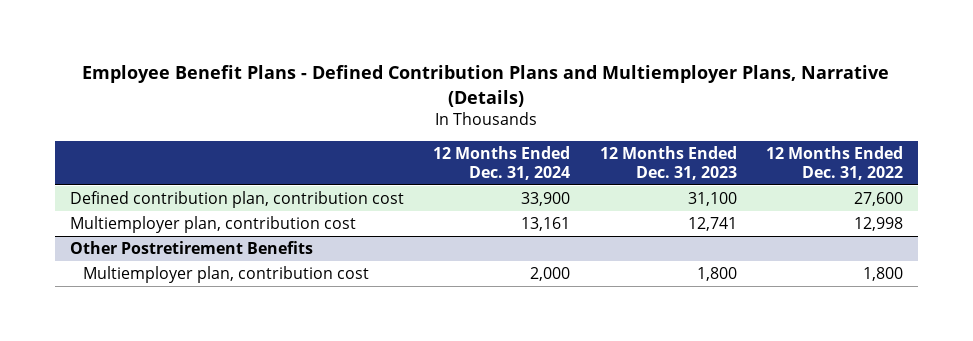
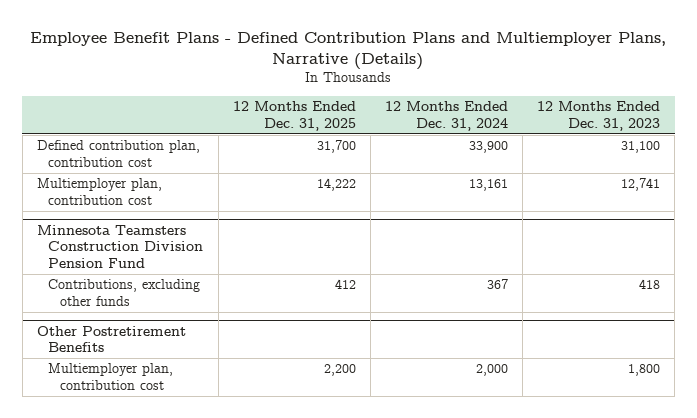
- | 12 Months Ended Dec. 31, 2024 | 12 Months Ended Dec. 31, 2023 | 12 Months Ended Dec. 31, 2022
+ | 12 Months Ended Dec. 31, 2025 | 12 Months Ended Dec. 31, 2024 | 12 Months Ended Dec. 31, 2023
+ Minnesota Teamsters Construction Division Pension Fund
+ Contributions, excluding other funds | 412 | 367 | 418

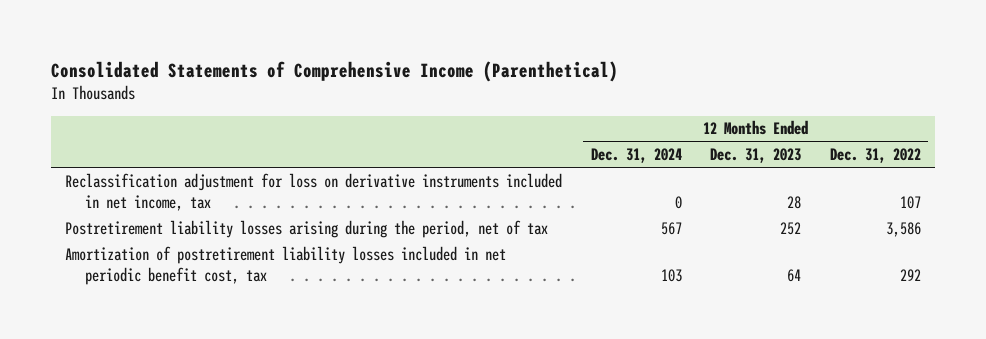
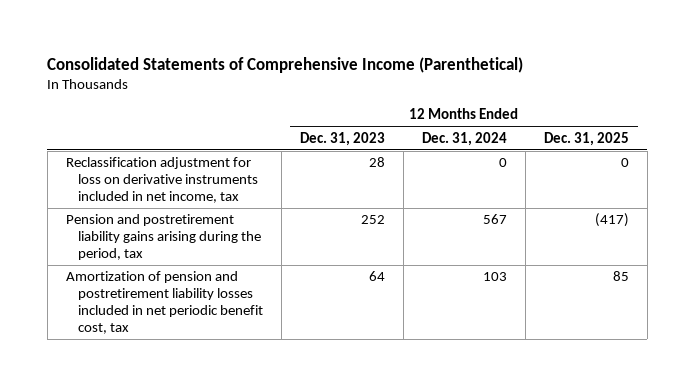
- | 12 Months Ended Dec. 31, 2024 | 12 Months Ended Dec. 31, 2023 | 12 Months Ended Dec. 31, 2022
+ | 12 Months Ended Dec. 31, 2023 | 12 Months Ended Dec. 31, 2024 | 12 Months Ended Dec. 31, 2025
- Postretirement liability losses arising during the period, net of tax | 567 | 252 | 3,586
- Amortization of postretirement liability losses included in net periodic benefit cost, tax | 103 | 64 | 292
+ Pension and postretirement liability gains arising during the period, tax | 252 | 567 | (417)
+ Amortization of pension and postretirement liability losses included in net periodic benefit cost, tax | 64 | 103 | 85

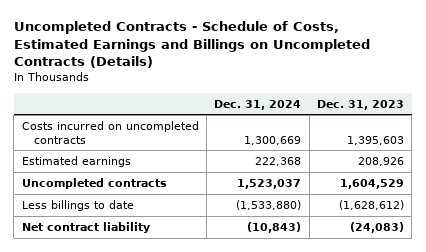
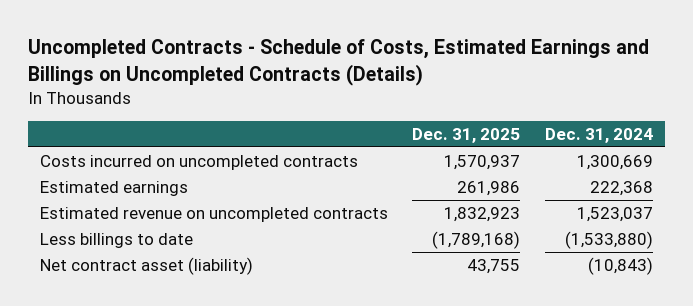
- | Dec. 31, 2024 | Dec. 31, 2023
+ | Dec. 31, 2025 | Dec. 31, 2024
- Uncompleted contracts | 1,523,037 | 1,604,529
+ Estimated revenue on uncompleted contracts | 1,832,923 | 1,523,037
- Net contract liability | (10,843) | (24,083)
+ Net contract asset (liability) | 43,755 | (10,843)

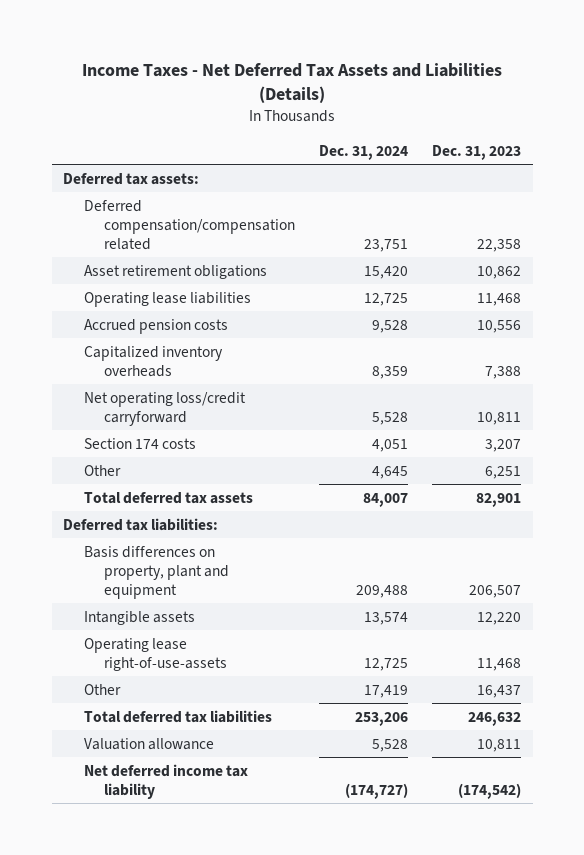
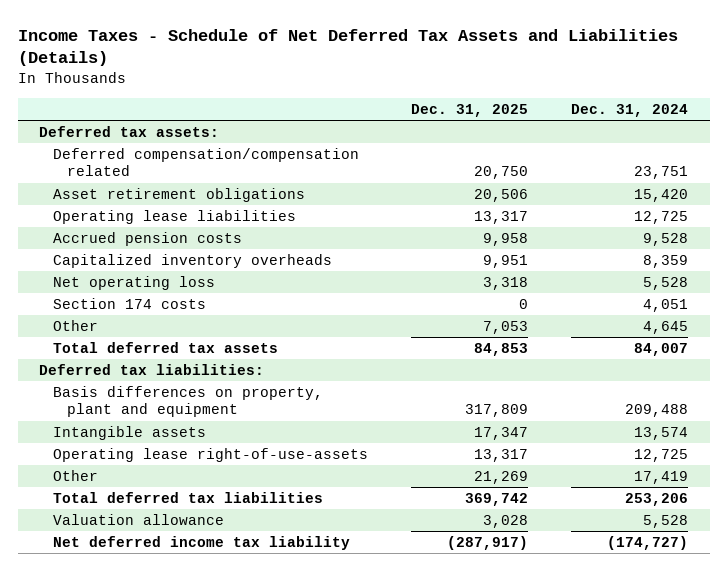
- Income Taxes - Net Deferred Tax Assets and Liabilities (Details)
+ Income Taxes - Schedule of Net Deferred Tax Assets and Liabilities (Details)
- | Dec. 31, 2024 | Dec. 31, 2023
+ | Dec. 31, 2025 | Dec. 31, 2024
- Net operating loss/credit carryforward | 5,528 | 10,811
+ Net operating loss | 3,318 | 5,528

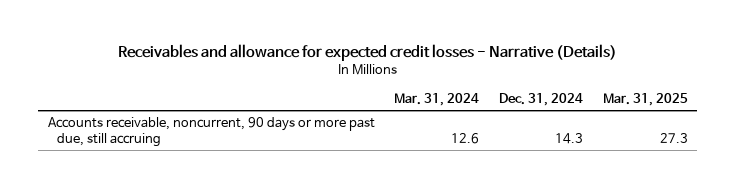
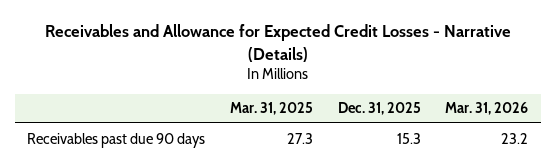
- Receivables and allowance for expected credit losses - Narrative (Details)
+ Receivables and Allowance for Expected Credit Losses - Narrative (Details)
- | Mar. 31, 2024 | Dec. 31, 2024 | Mar. 31, 2025
+ | Mar. 31, 2025 | Dec. 31, 2025 | Mar. 31, 2026
- Accounts receivable, noncurrent, 90 days or more past due, still accruing | 12.6 | 14.3 | 27.3
+ Receivables past due 90 days | 27.3 | 15.3 | 23.2

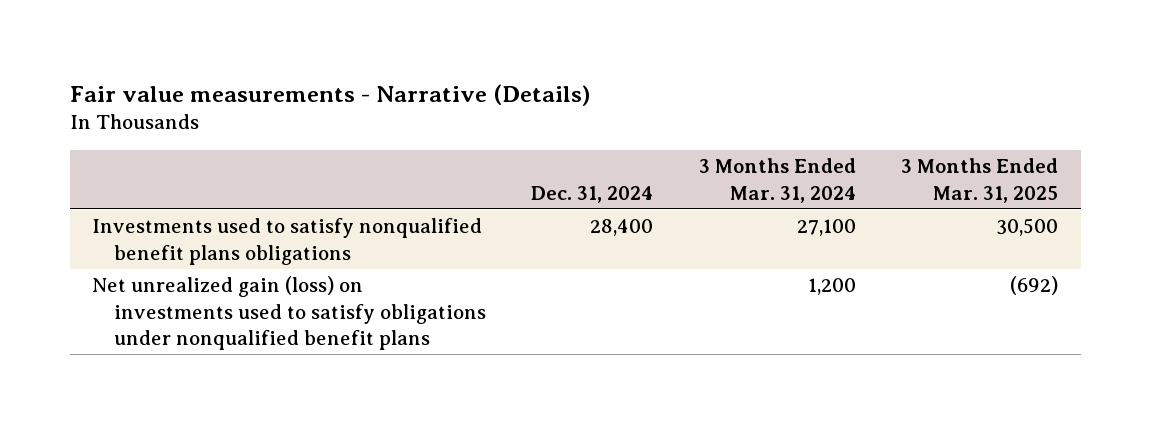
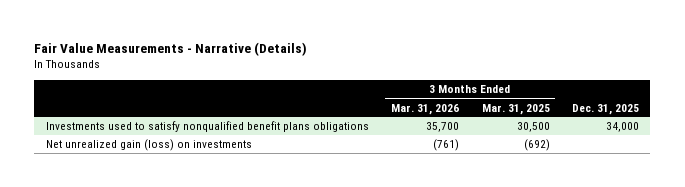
- Fair value measurements - Narrative (Details)
+ Fair Value Measurements - Narrative (Details)
- | Dec. 31, 2024 | 3 Months Ended Mar. 31, 2024 | 3 Months Ended Mar. 31, 2025
+ | 3 Months Ended Mar. 31, 2026 | 3 Months Ended Mar. 31, 2025 | Dec. 31, 2025
- Net unrealized gain (loss) on investments used to satisfy obligations under nonqualified benefit plans | | 1,200 | (692)
+ Net unrealized gain (loss) on investments | (761) | (692) |

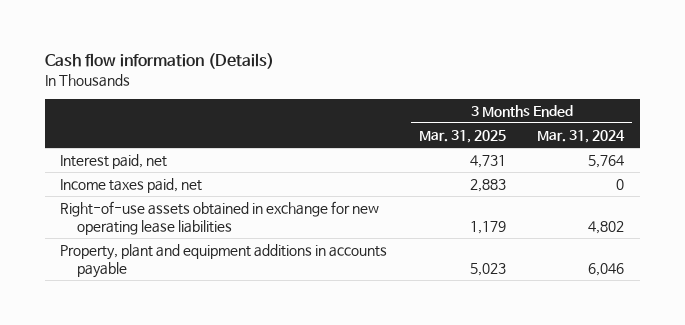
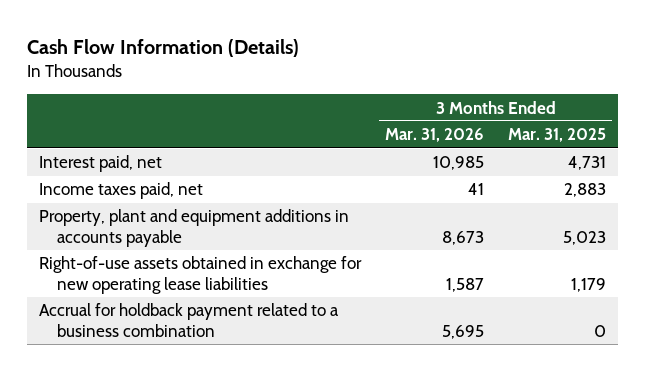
- Cash flow information (Details)
+ Cash Flow Information (Details)
- | 3 Months Ended Mar. 31, 2025 | 3 Months Ended Mar. 31, 2024
+ | 3 Months Ended Mar. 31, 2026 | 3 Months Ended Mar. 31, 2025
moved down: Right-of-use assets obtained in exchange for new operating lease liabilities | 1,587 | 1,179
+ Accrual for holdback payment related to a business combination | 5,695 | 0

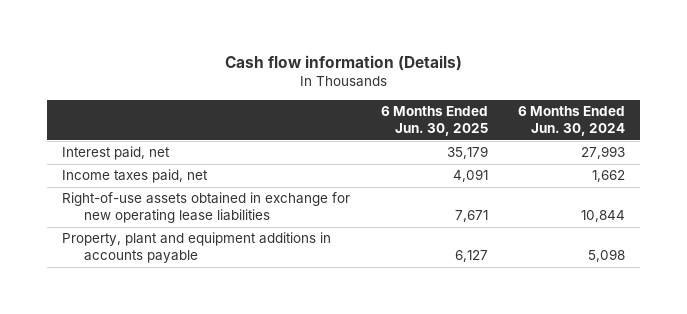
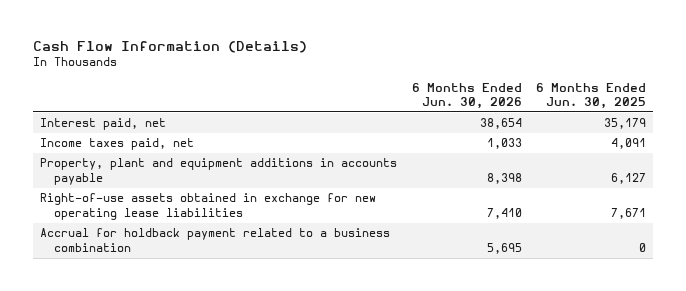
- Cash flow information (Details)
+ Cash Flow Information (Details)
- | 6 Months Ended Jun. 30, 2025 | 6 Months Ended Jun. 30, 2024
+ | 6 Months Ended Jun. 30, 2026 | 6 Months Ended Jun. 30, 2025
moved down: Right-of-use assets obtained in exchange for new operating lease liabilities | 7,410 | 7,671
+ Accrual for holdback payment related to a business combination | 5,695 | 0

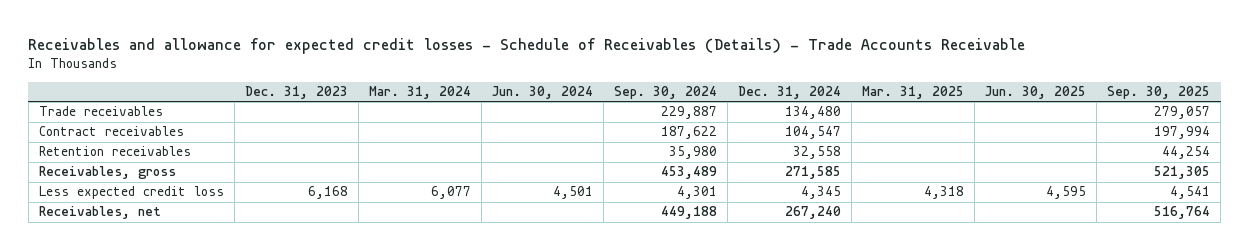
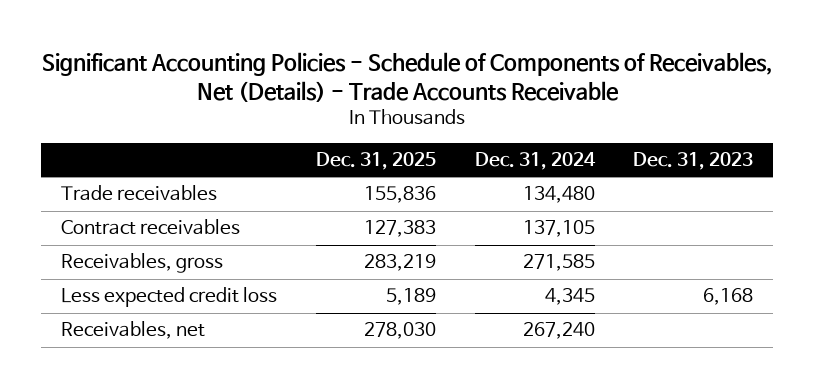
- Receivables and allowance for expected credit losses - Schedule of Receivables (Details) - Trade Accounts Receivable
+ Significant Accounting Policies - Schedule of Components of Receivables, Net (Details) - Trade Accounts Receivable
- | Dec. 31, 2023 | Mar. 31, 2024 | Jun. 30, 2024 | Sep. 30, 2024 | Dec. 31, 2024 | Mar. 31, 2025 | Jun. 30, 2025 | Sep. 30, 2025
+ | Dec. 31, 2025 | Dec. 31, 2024 | Dec. 31, 2023
- Contract receivables | | | | 187,622 | 104,547 | | | 197,994
- Retention receivables | | | | 35,980 | 32,558 | | | 44,254
+ Contract receivables | 127,383 | 137,105 |

